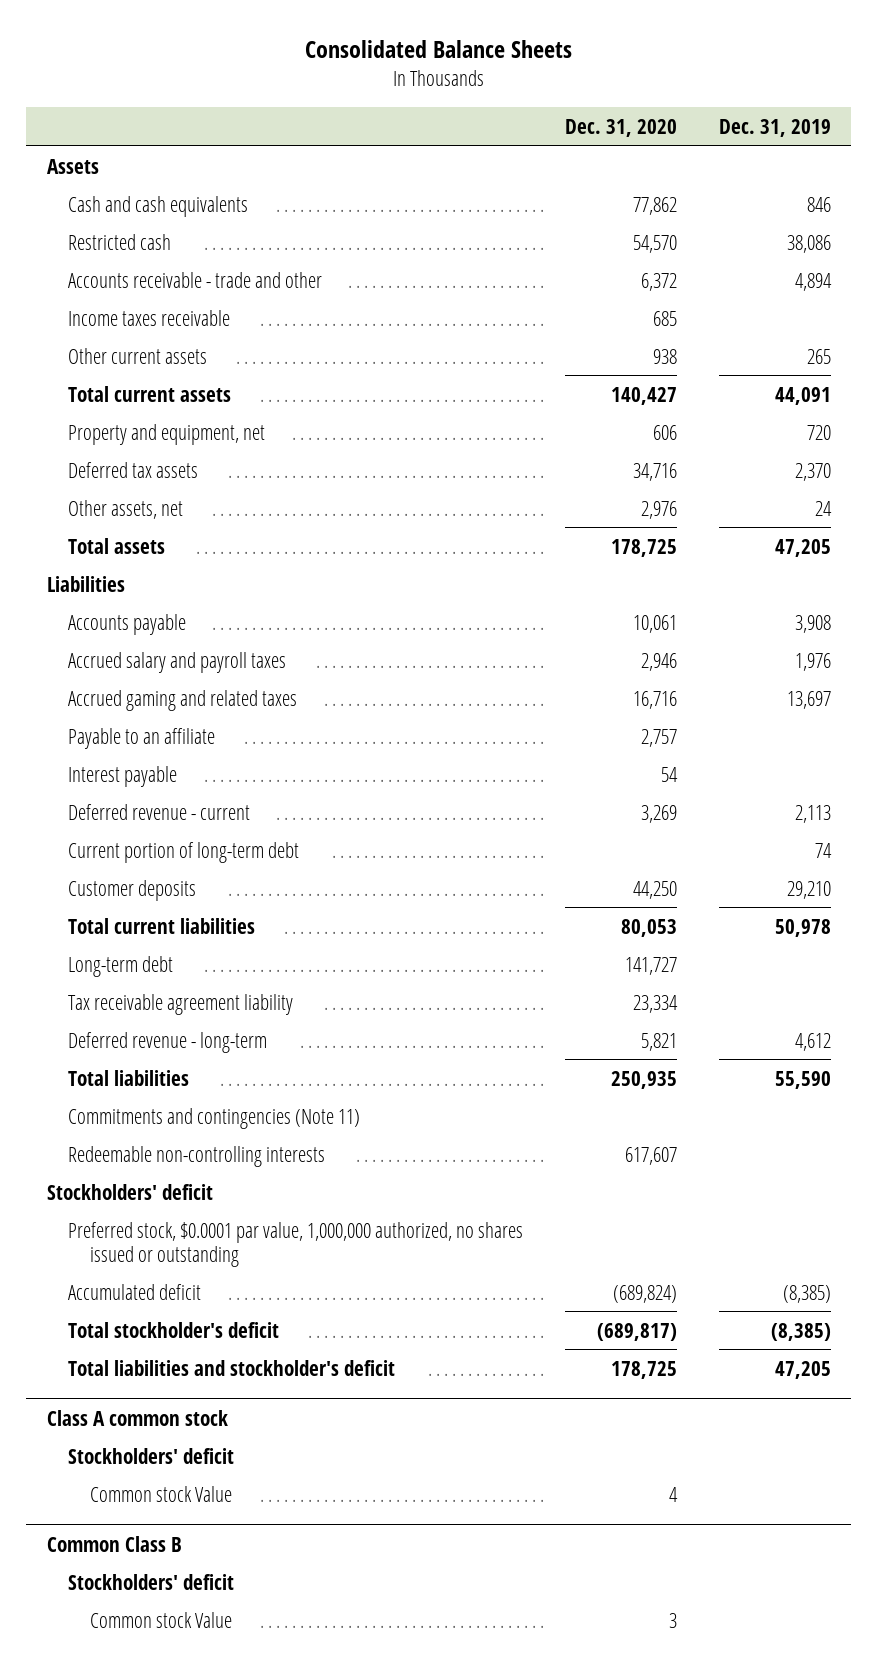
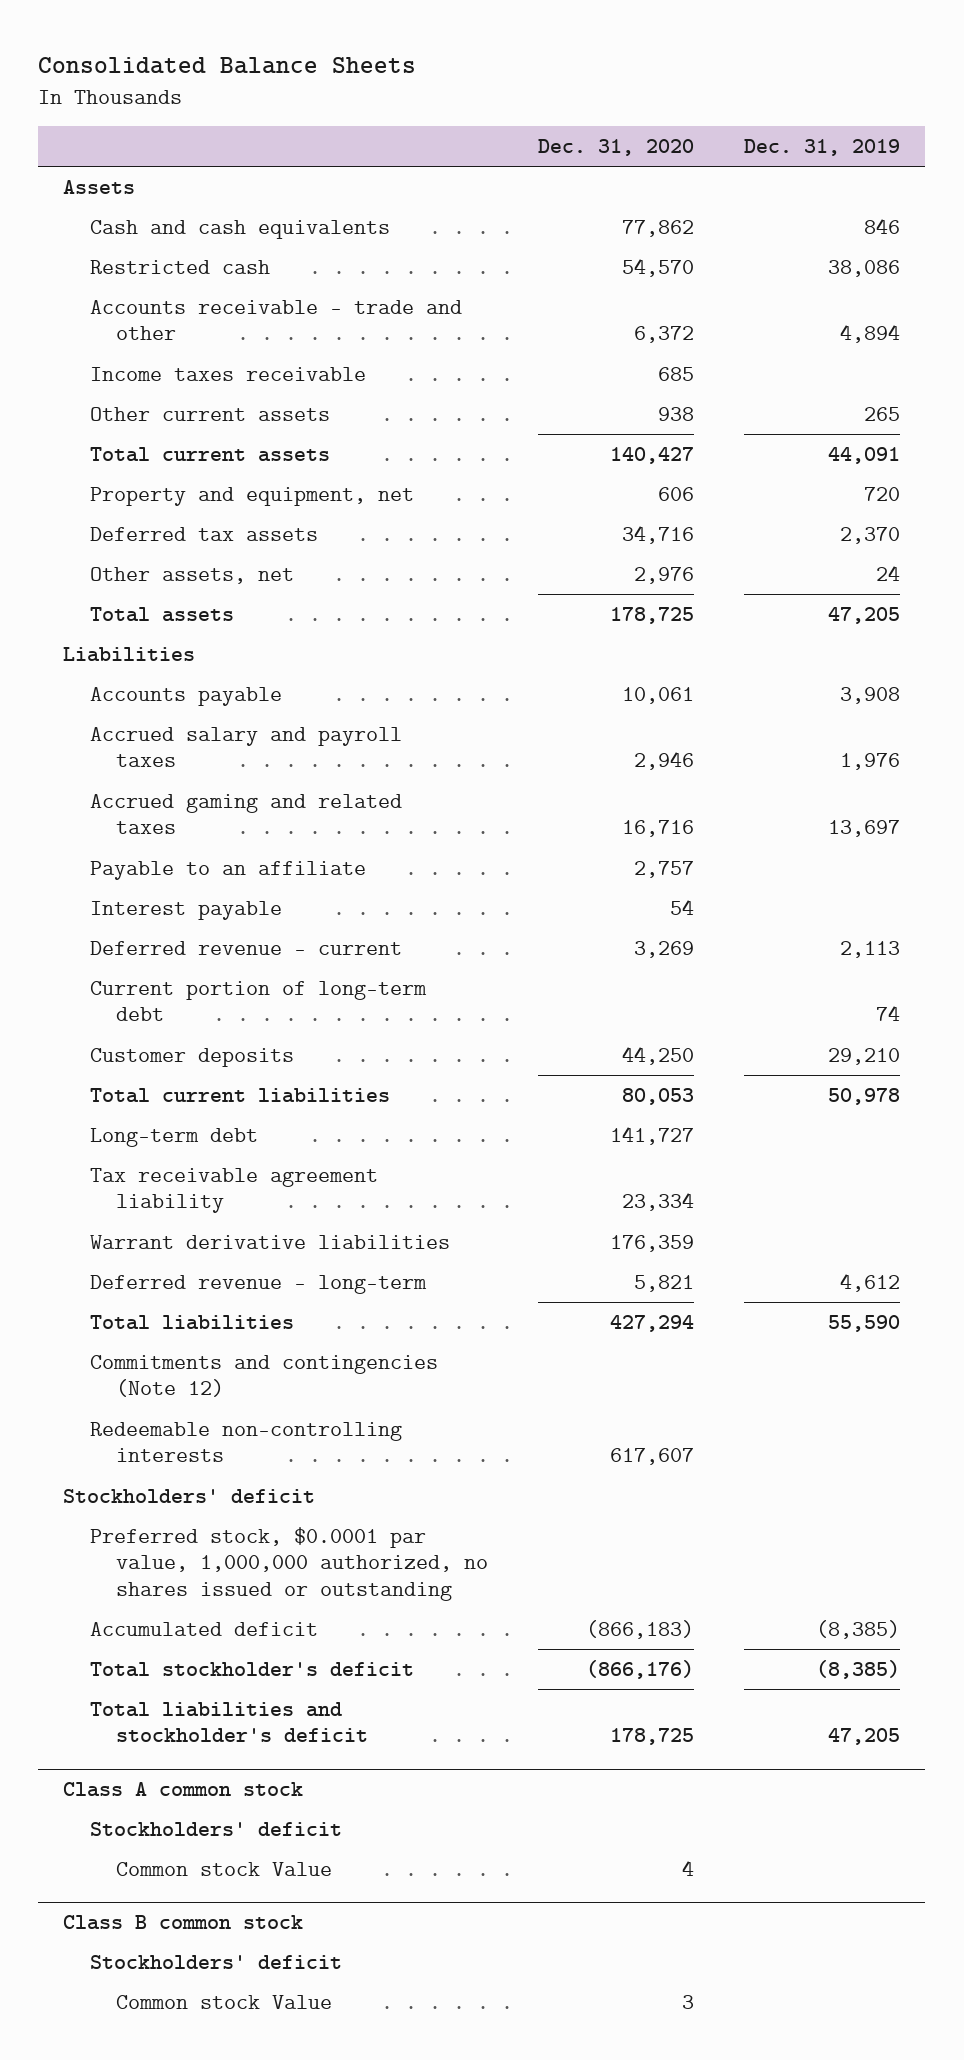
+ Warrant derivative liabilities | 176,359 |
- Total liabilities | 250,935 | 55,590
- Commitments and contingencies (Note 11)
+ Total liabilities | 427,294 | 55,590
+ Commitments and contingencies (Note 12)
- Accumulated deficit | (689,824) | (8,385)
- Total stockholder's deficit | (689,817) | (8,385)
+ Accumulated deficit | (866,183) | (8,385)
+ Total stockholder's deficit | (866,176) | (8,385)
- Common Class B
+ Class B common stock

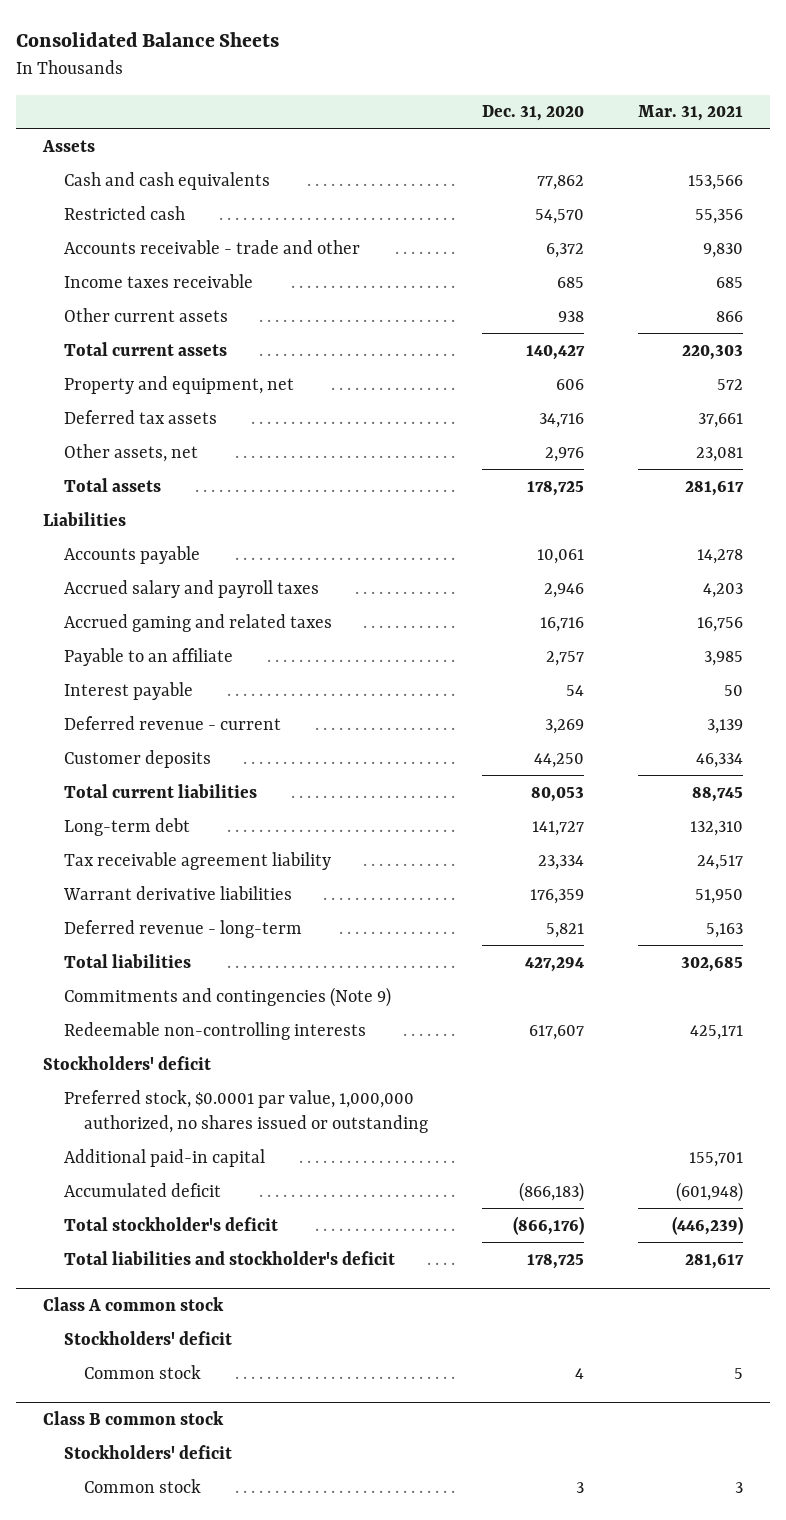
- | Dec. 31, 2020 | Dec. 31, 2019
+ | Dec. 31, 2020 | Mar. 31, 2021
- Current portion of long-term debt | | 74
- Commitments and contingencies (Note 12)
+ Commitments and contingencies (Note 9)
+ Additional paid-in capital | | 155,701
@ Class A common stock
- Common stock Value | 4 |
+ Common stock | 4 | 5
@ Class B common stock
- Common stock Value | 3 |
+ Common stock | 3 | 3

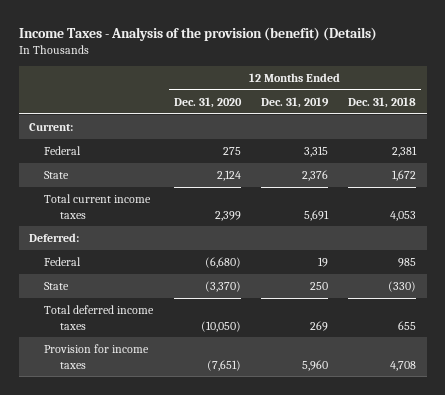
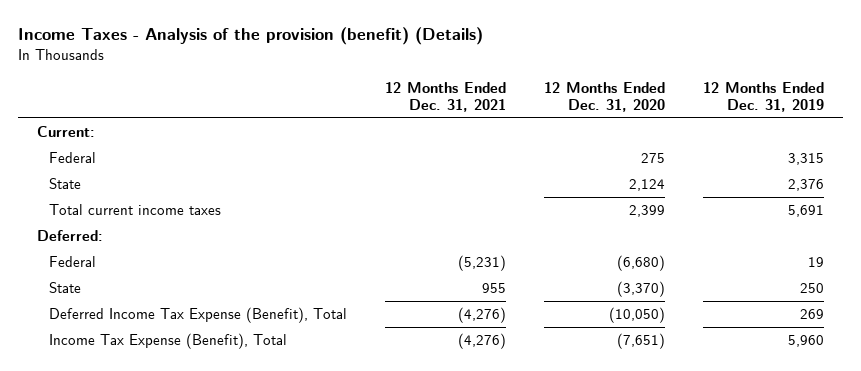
- | 12 Months Ended Dec. 31, 2020 | 12 Months Ended Dec. 31, 2019 | 12 Months Ended Dec. 31, 2018
+ | 12 Months Ended Dec. 31, 2021 | 12 Months Ended Dec. 31, 2020 | 12 Months Ended Dec. 31, 2019
- Total deferred income taxes | (10,050) | 269 | 655
- Provision for income taxes | (7,651) | 5,960 | 4,708
+ Deferred Income Tax Expense (Benefit), Total | (4,276) | (10,050) | 269
+ Income Tax Expense (Benefit), Total | (4,276) | (7,651) | 5,960

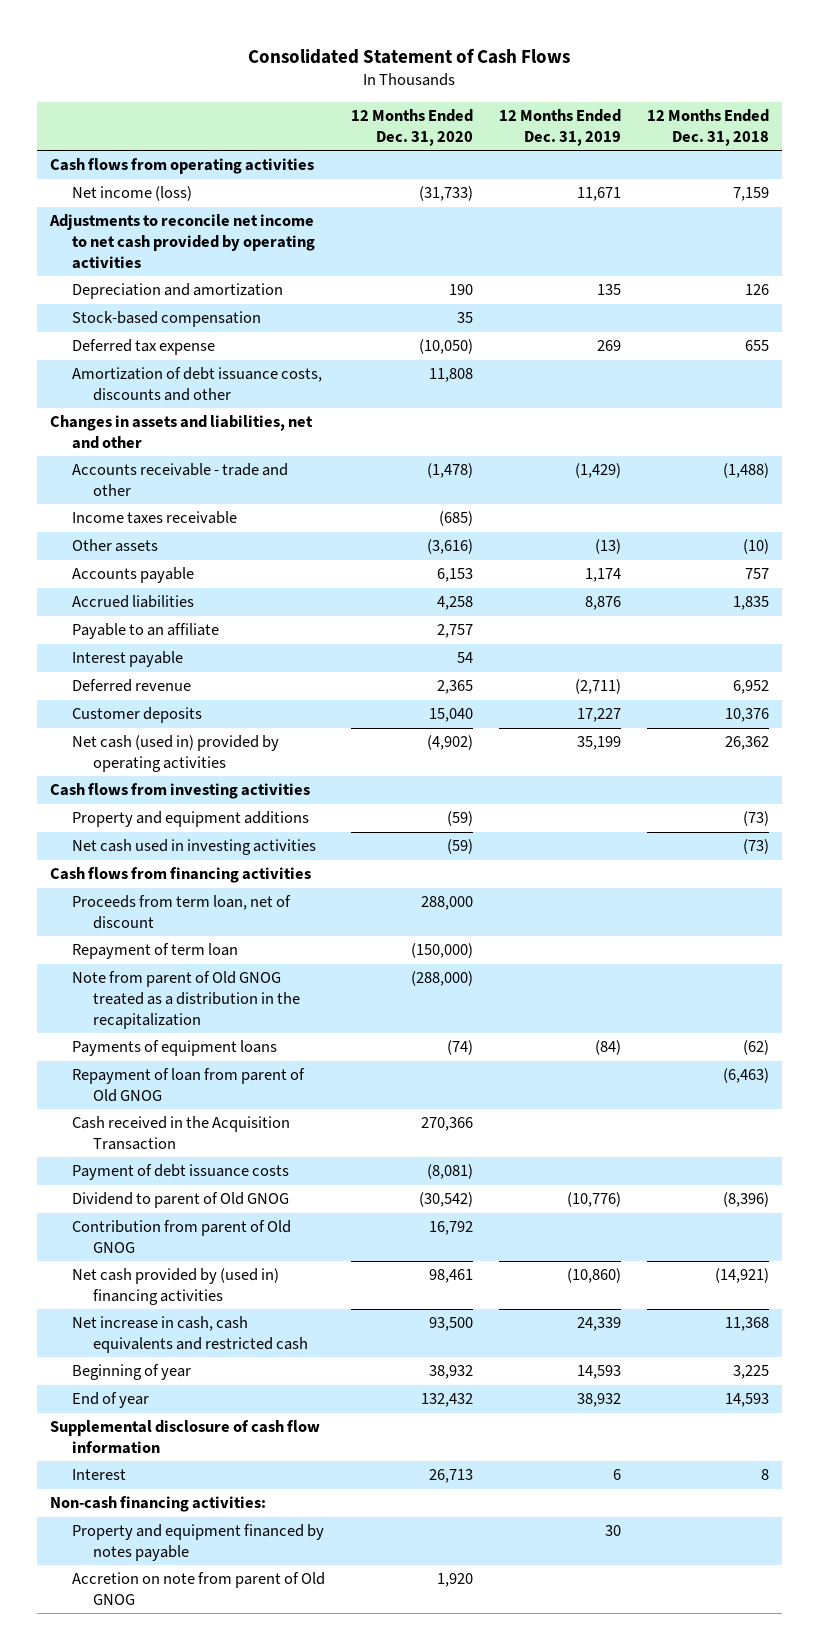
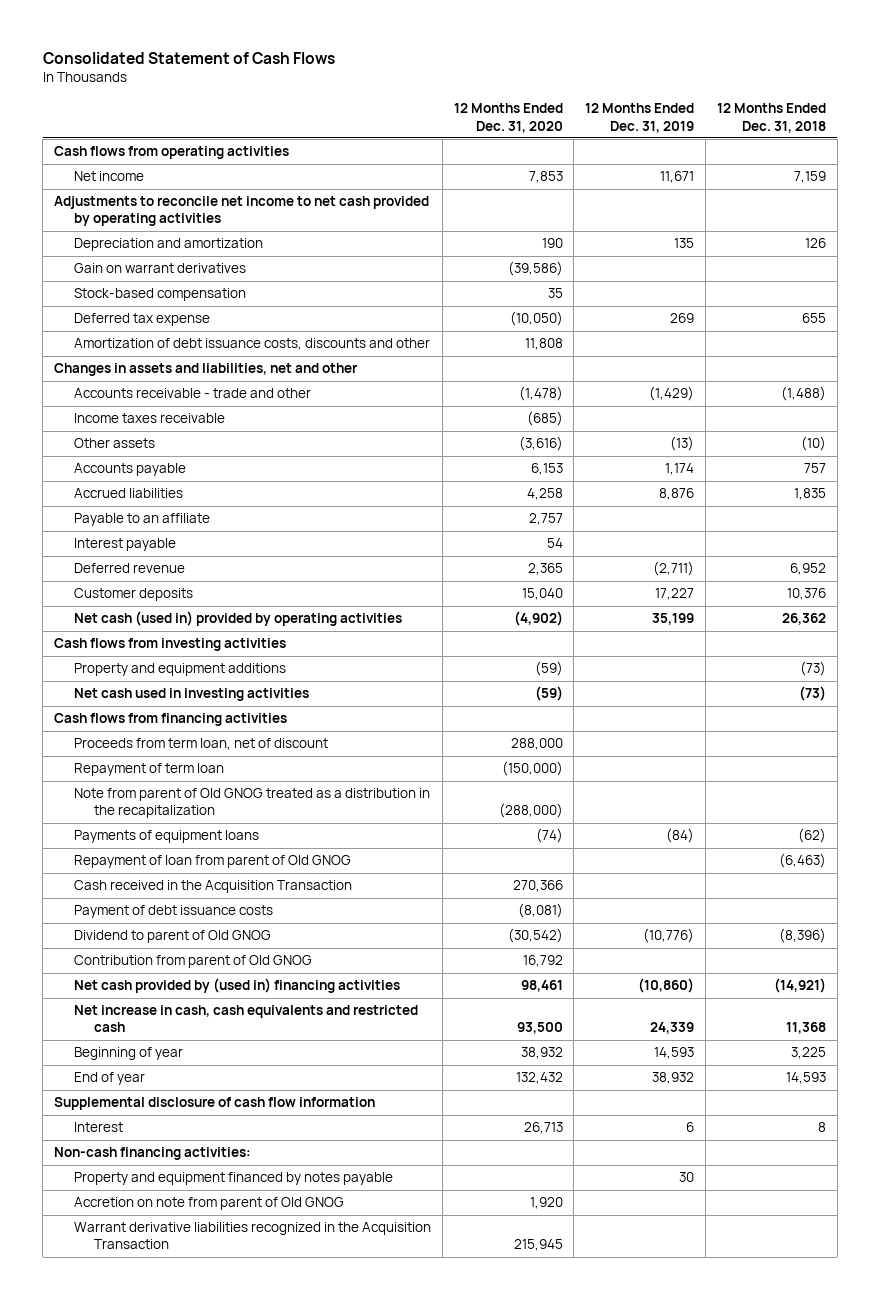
- Net income (loss) | (31,733) | 11,671 | 7,159
+ Net income | 7,853 | 11,671 | 7,159
+ Gain on warrant derivatives | (39,586) | |
+ Warrant derivative liabilities recognized in the Acquisition Transaction | 215,945 | |

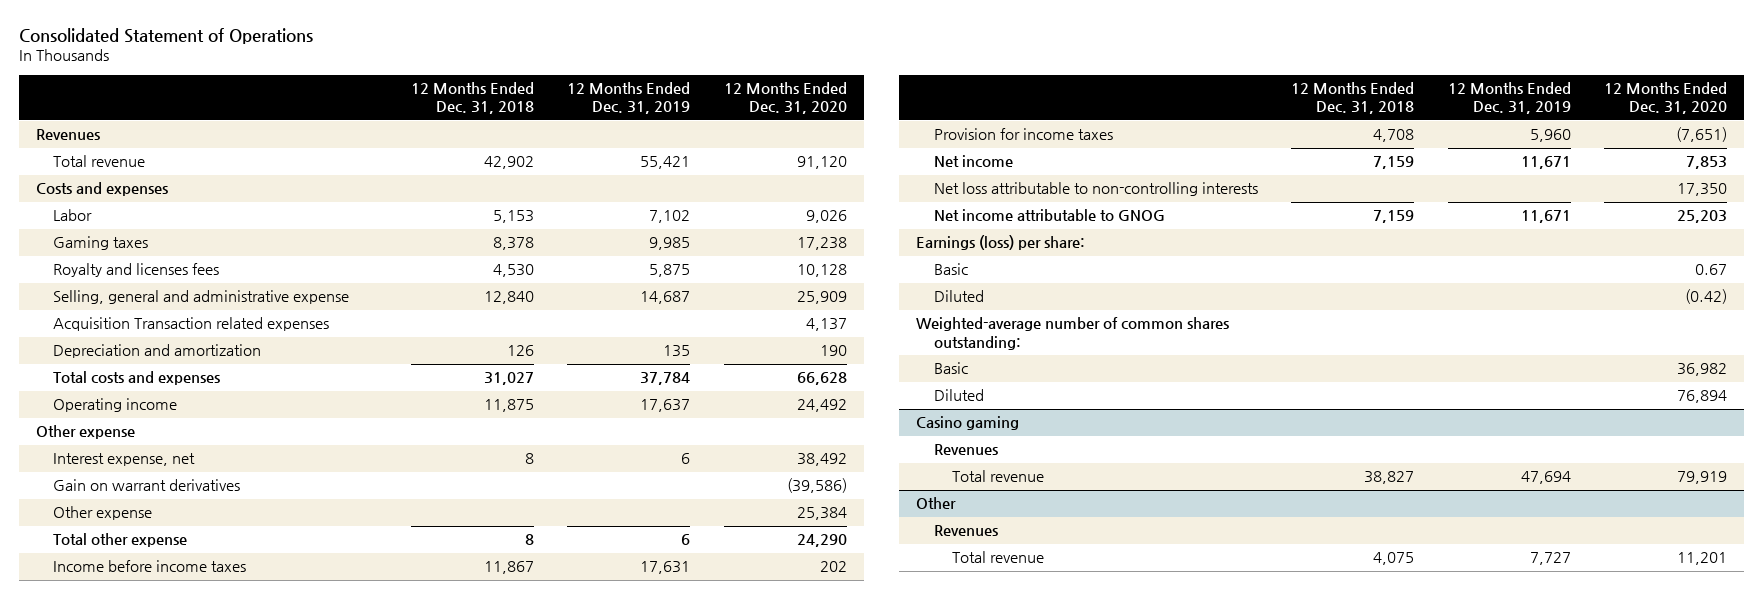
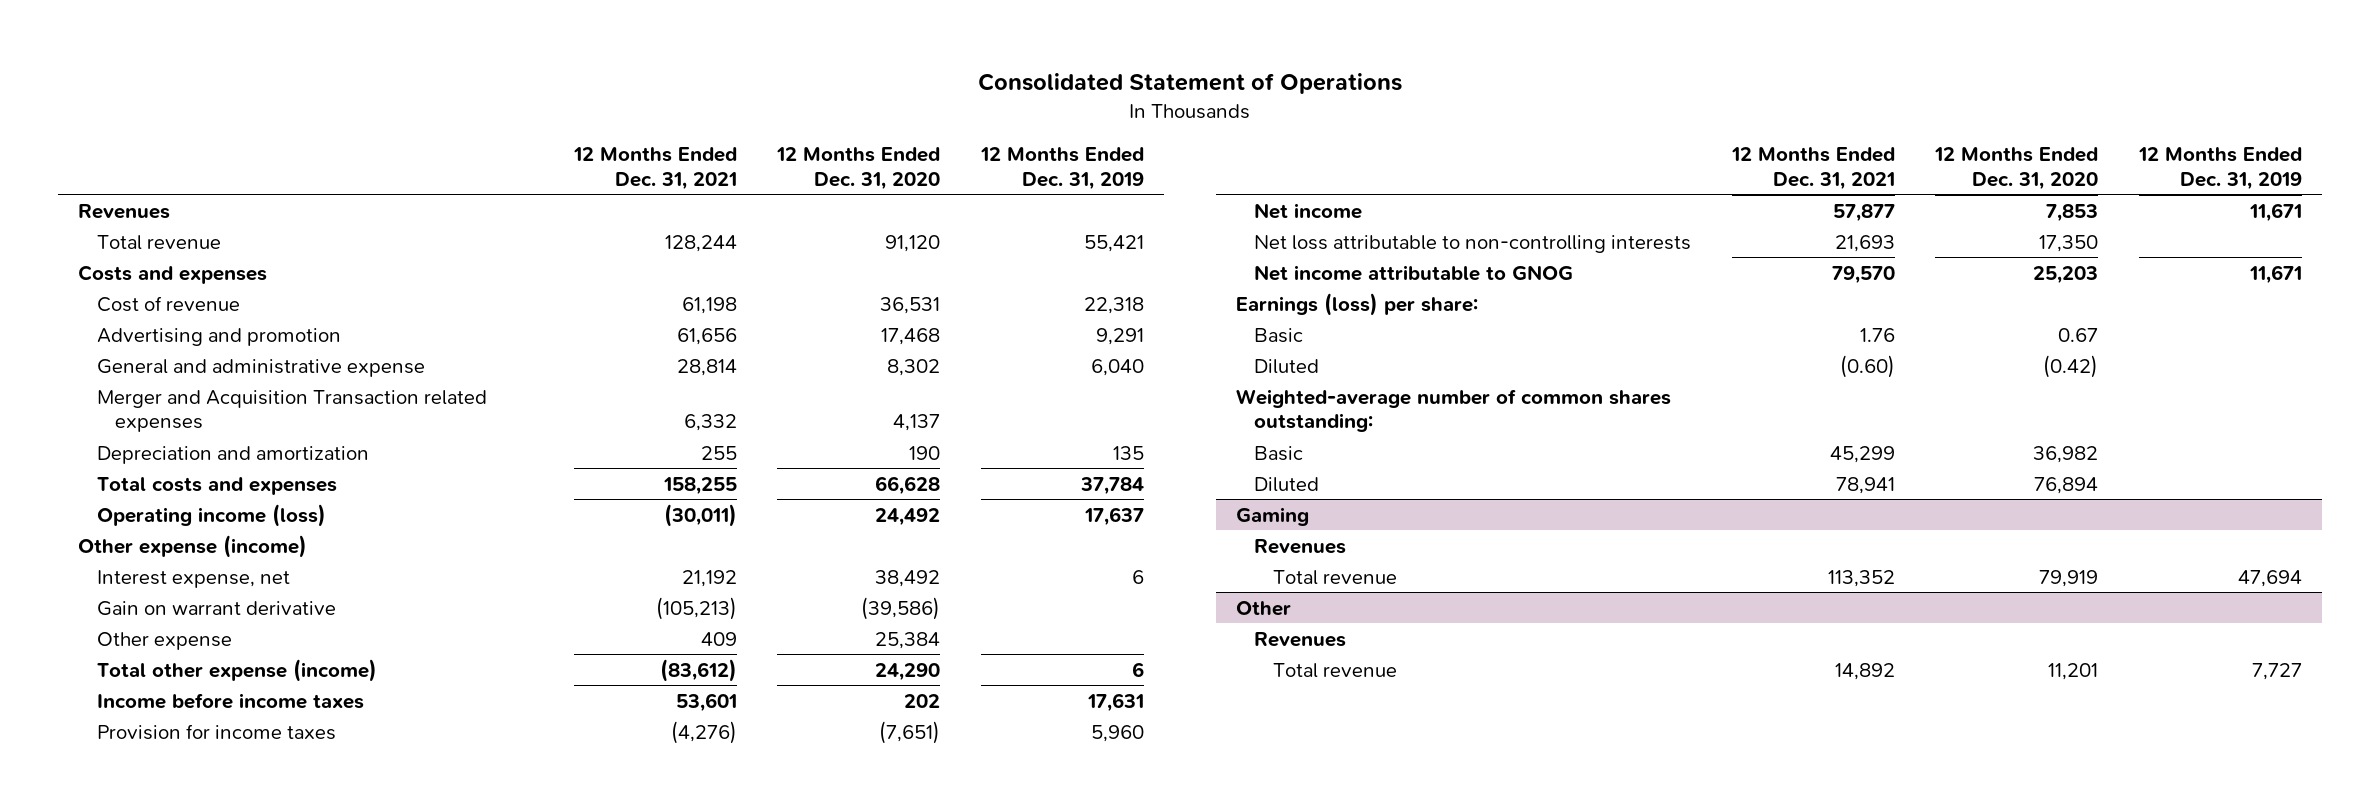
- | 12 Months Ended Dec. 31, 2018 | 12 Months Ended Dec. 31, 2019 | 12 Months Ended Dec. 31, 2020
+ | 12 Months Ended Dec. 31, 2021 | 12 Months Ended Dec. 31, 2020 | 12 Months Ended Dec. 31, 2019
- Labor | 5,153 | 7,102 | 9,026
- Gaming taxes | 8,378 | 9,985 | 17,238
- Royalty and licenses fees | 4,530 | 5,875 | 10,128
- Selling, general and administrative expense | 12,840 | 14,687 | 25,909
- Acquisition Transaction related expenses | | | 4,137
+ Cost of revenue | 61,198 | 36,531 | 22,318
+ Advertising and promotion | 61,656 | 17,468 | 9,291
+ General and administrative expense | 28,814 | 8,302 | 6,040
+ Merger and Acquisition Transaction related expenses | 6,332 | 4,137 |
- Operating income | 11,875 | 17,637 | 24,492
- Other expense
+ Operating income (loss) | (30,011) | 24,492 | 17,637
+ Other expense (income)
- Gain on warrant derivatives | | | (39,586)
+ Gain on warrant derivative | (105,213) | (39,586) |
- Total other expense | 8 | 6 | 24,290
+ Total other expense (income) | (83,612) | 24,290 | 6
- Casino gaming
+ Gaming

